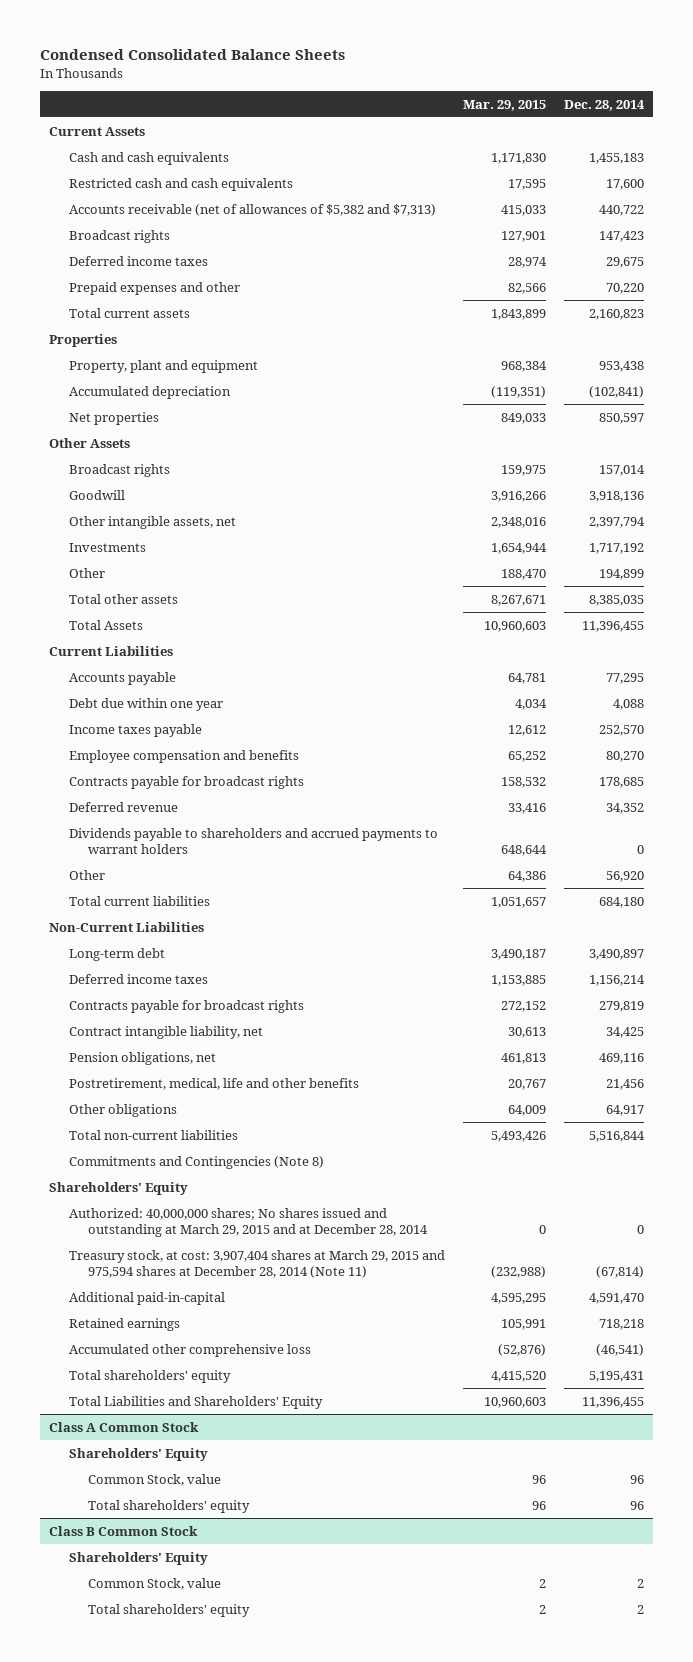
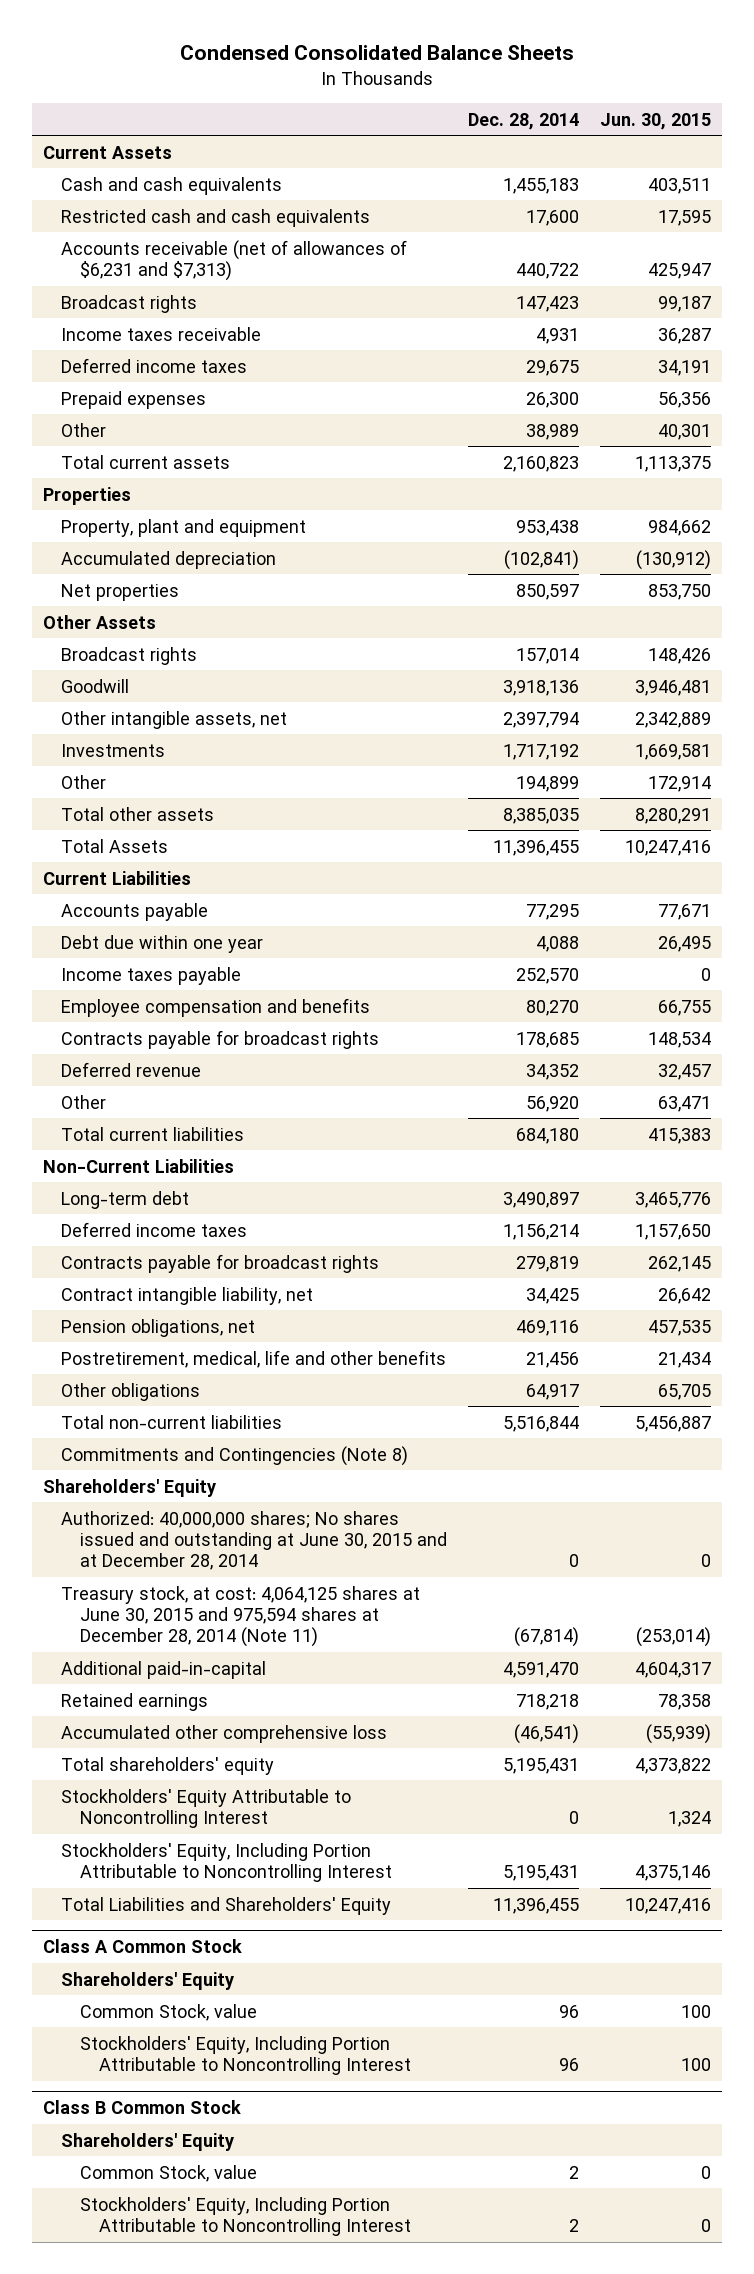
- | Mar. 29, 2015 | Dec. 28, 2014
+ | Dec. 28, 2014 | Jun. 30, 2015
- Accounts receivable (net of allowances of $5,382 and $7,313) | 415,033 | 440,722
+ Accounts receivable (net of allowances of $6,231 and $7,313) | 440,722 | 425,947
+ Income taxes receivable | 4,931 | 36,287
- Prepaid expenses and other | 82,566 | 70,220
+ Prepaid expenses | 26,300 | 56,356
+ Other | 38,989 | 40,301
- Dividends payable to shareholders and accrued payments to warrant holders | 648,644 | 0
- Authorized: 40,000,000 shares; No shares issued and outstanding at March 29, 2015 and at December 28, 2014 | 0 | 0
- Treasury stock, at cost: 3,907,404 shares at March 29, 2015 and 975,594 shares at December 28, 2014 (Note 11) | (232,988) | (67,814)
+ Authorized: 40,000,000 shares; No shares issued and outstanding at June 30, 2015 and at December 28, 2014 | 0 | 0
+ Treasury stock, at cost: 4,064,125 shares at June 30, 2015 and 975,594 shares at December 28, 2014 (Note 11) | (67,814) | (253,014)
+ Stockholders' Equity Attributable to Noncontrolling Interest | 0 | 1,324
+ Stockholders' Equity, Including Portion Attributable to Noncontrolling Interest | 5,195,431 | 4,375,146
@ Class A Common Stock
- Total shareholders' equity | 96 | 96
+ Stockholders' Equity, Including Portion Attributable to Noncontrolling Interest | 96 | 100
@ Class B Common Stock
- Total shareholders' equity | 2 | 2
+ Stockholders' Equity, Including Portion Attributable to Noncontrolling Interest | 2 | 0

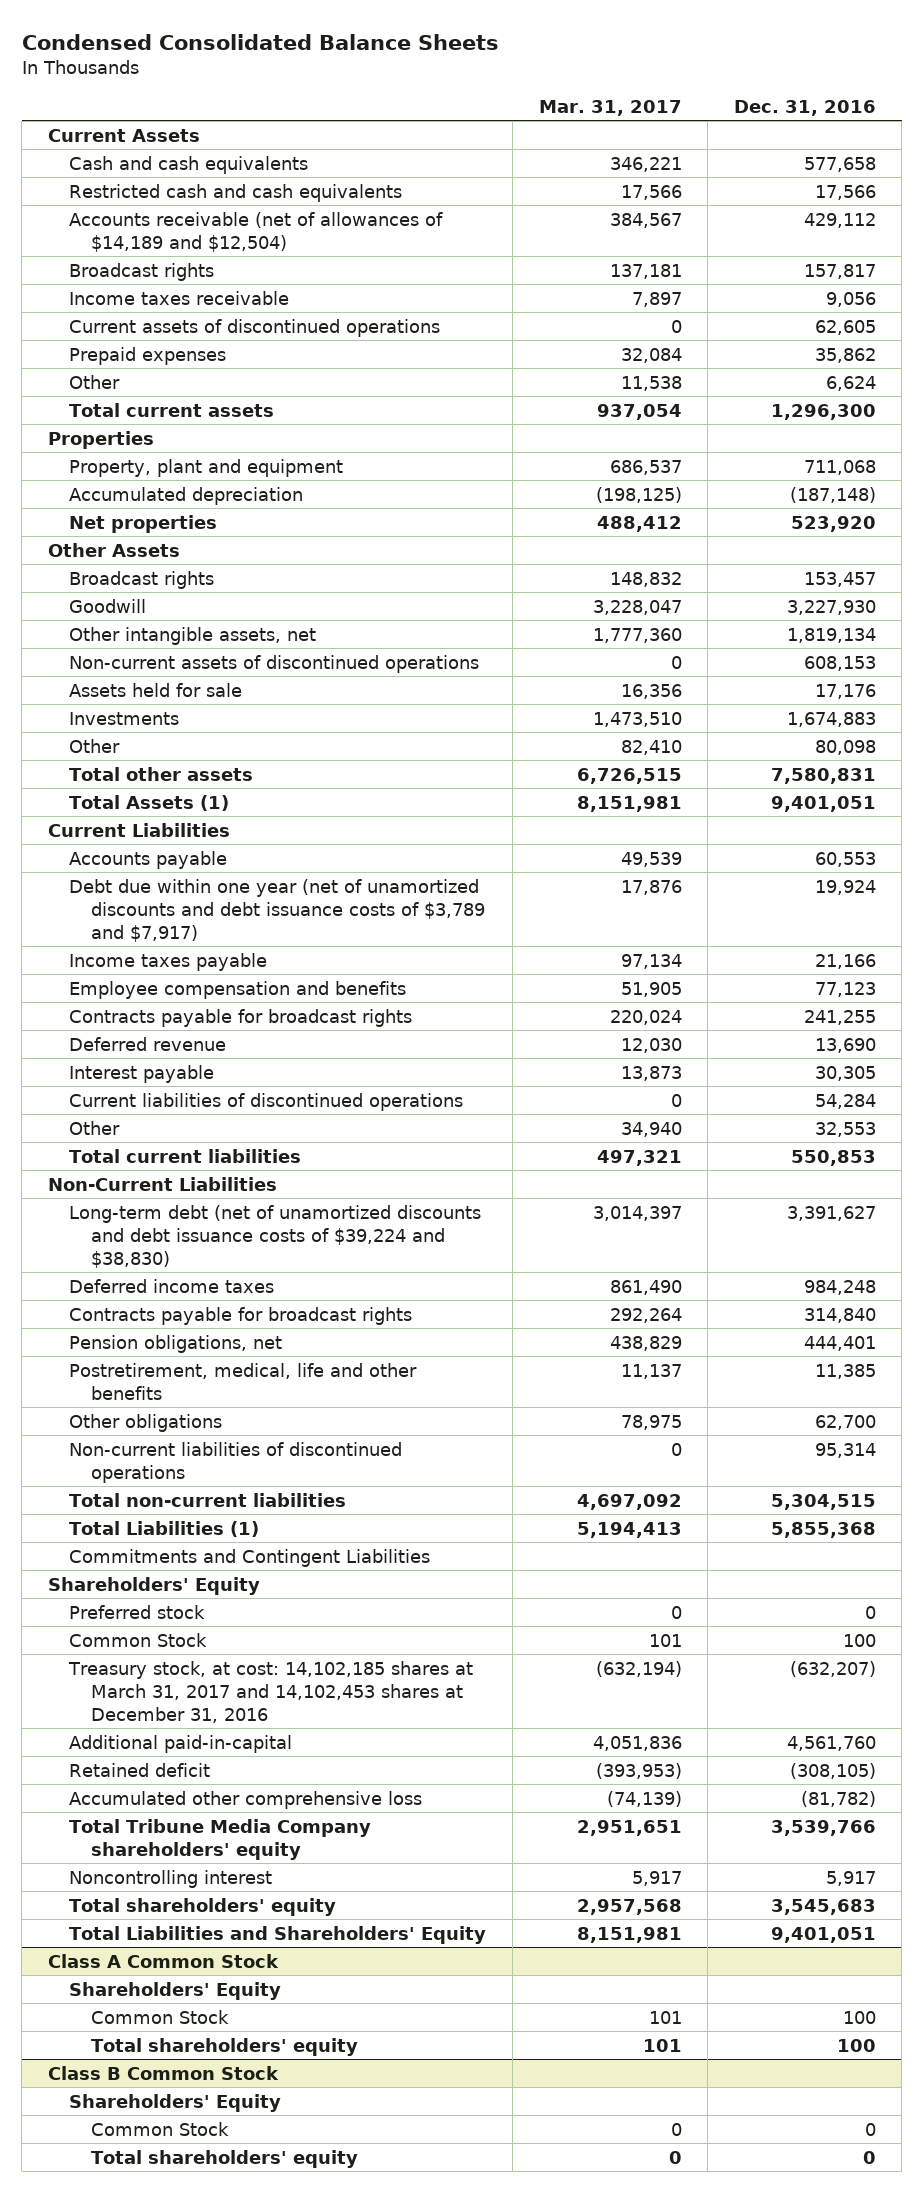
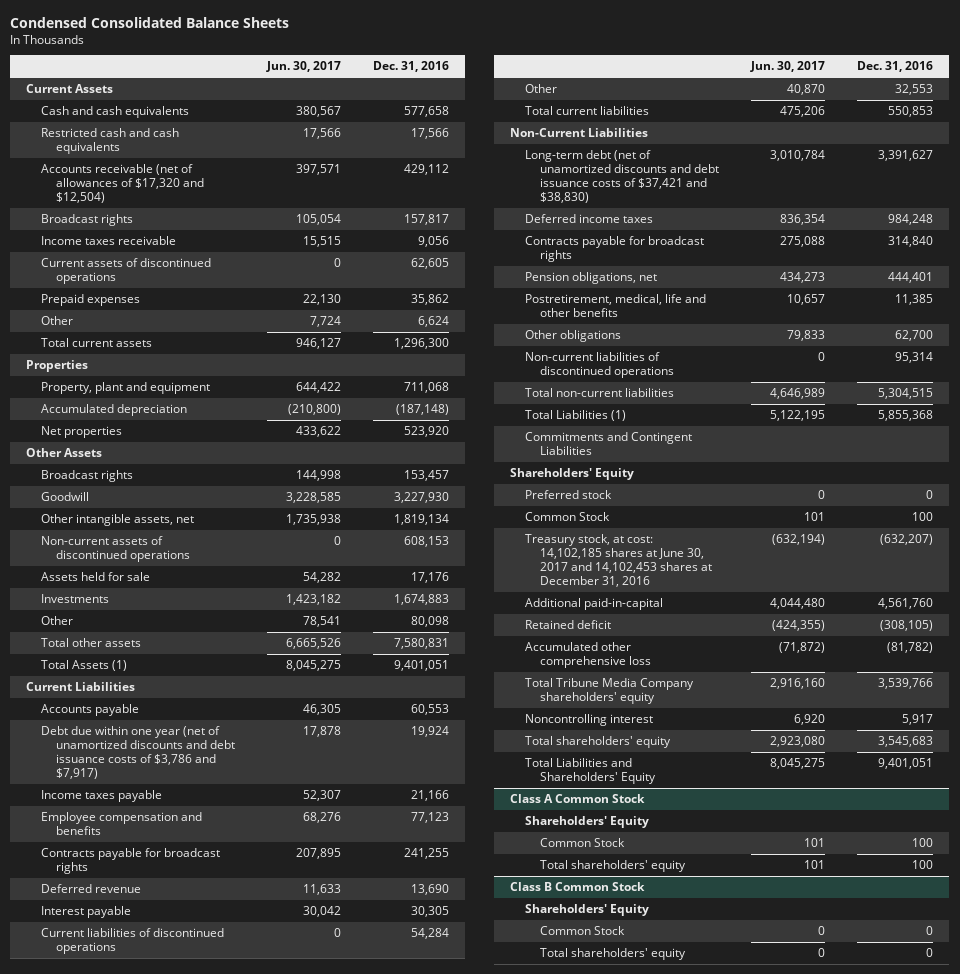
- | Mar. 31, 2017 | Dec. 31, 2016
+ | Jun. 30, 2017 | Dec. 31, 2016
- Accounts receivable (net of allowances of $14,189 and $12,504) | 384,567 | 429,112
+ Accounts receivable (net of allowances of $17,320 and $12,504) | 397,571 | 429,112
- Debt due within one year (net of unamortized discounts and debt issuance costs of $3,789 and $7,917) | 17,876 | 19,924
+ Debt due within one year (net of unamortized discounts and debt issuance costs of $3,786 and $7,917) | 17,878 | 19,924
- Long-term debt (net of unamortized discounts and debt issuance costs of $39,224 and $38,830) | 3,014,397 | 3,391,627
+ Long-term debt (net of unamortized discounts and debt issuance costs of $37,421 and $38,830) | 3,010,784 | 3,391,627
- Treasury stock, at cost: 14,102,185 shares at March 31, 2017 and 14,102,453 shares at December 31, 2016 | (632,194) | (632,207)
+ Treasury stock, at cost: 14,102,185 shares at June 30, 2017 and 14,102,453 shares at December 31, 2016 | (632,194) | (632,207)

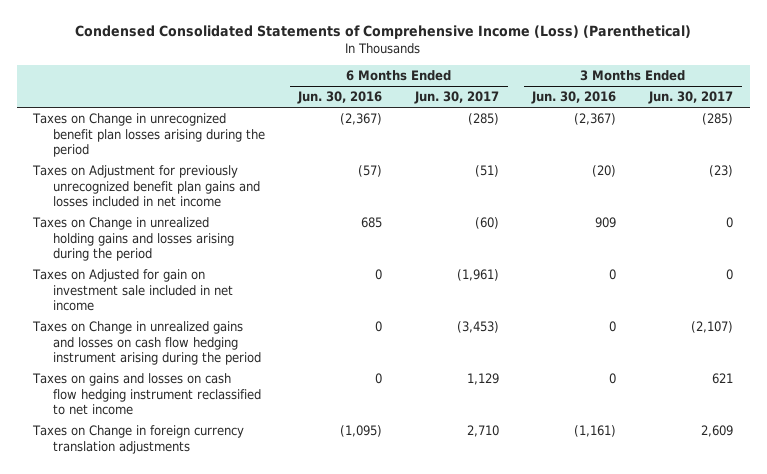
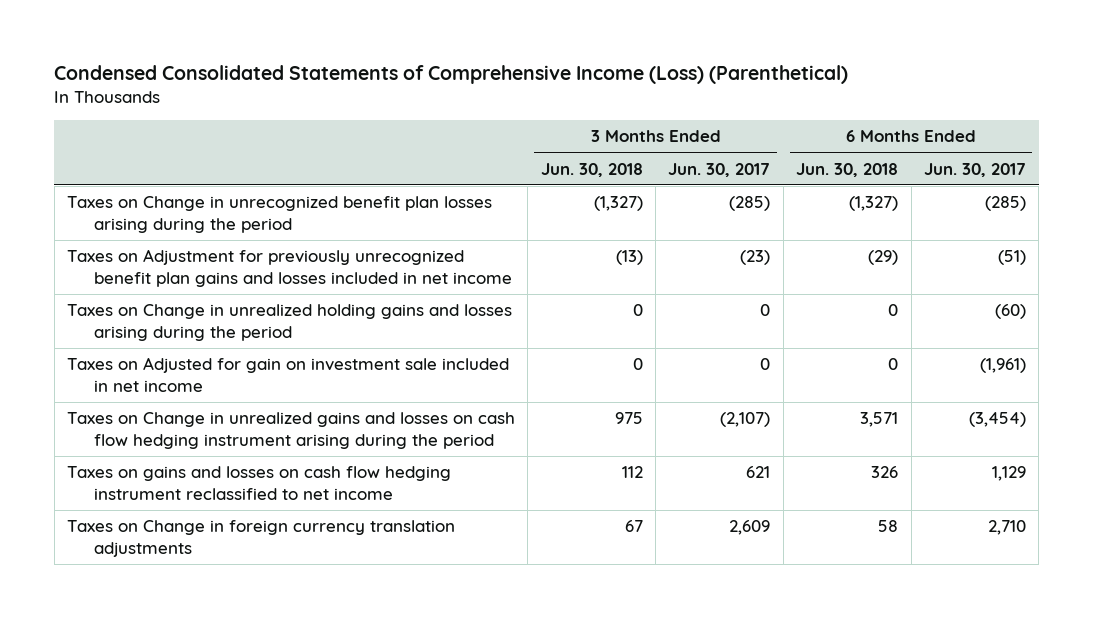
- | 6 Months Ended Jun. 30, 2016 | 6 Months Ended Jun. 30, 2017 | 3 Months Ended Jun. 30, 2016 | 3 Months Ended Jun. 30, 2017
+ | 3 Months Ended Jun. 30, 2018 | 3 Months Ended Jun. 30, 2017 | 6 Months Ended Jun. 30, 2018 | 6 Months Ended Jun. 30, 2017
- Taxes on Change in unrealized gains and losses on cash flow hedging instrument arising during the period | 0 | (3,453) | 0 | (2,107)
+ Taxes on Change in unrealized gains and losses on cash flow hedging instrument arising during the period | 975 | (2,107) | 3,571 | (3,454)

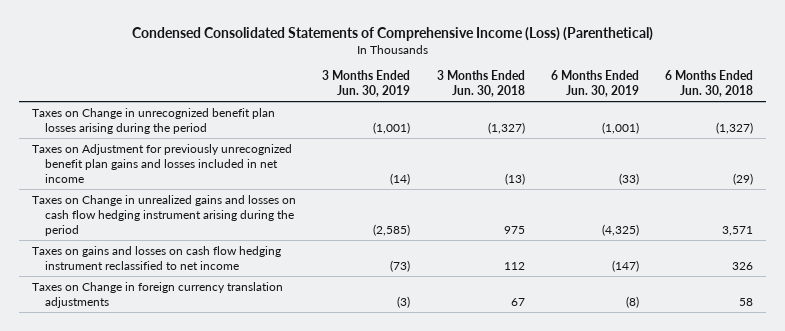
- | 3 Months Ended Jun. 30, 2018 | 3 Months Ended Jun. 30, 2017 | 6 Months Ended Jun. 30, 2018 | 6 Months Ended Jun. 30, 2017
+ | 3 Months Ended Jun. 30, 2019 | 3 Months Ended Jun. 30, 2018 | 6 Months Ended Jun. 30, 2019 | 6 Months Ended Jun. 30, 2018
- Taxes on Change in unrealized holding gains and losses arising during the period | 0 | 0 | 0 | (60)
- Taxes on Adjusted for gain on investment sale included in net income | 0 | 0 | 0 | (1,961)

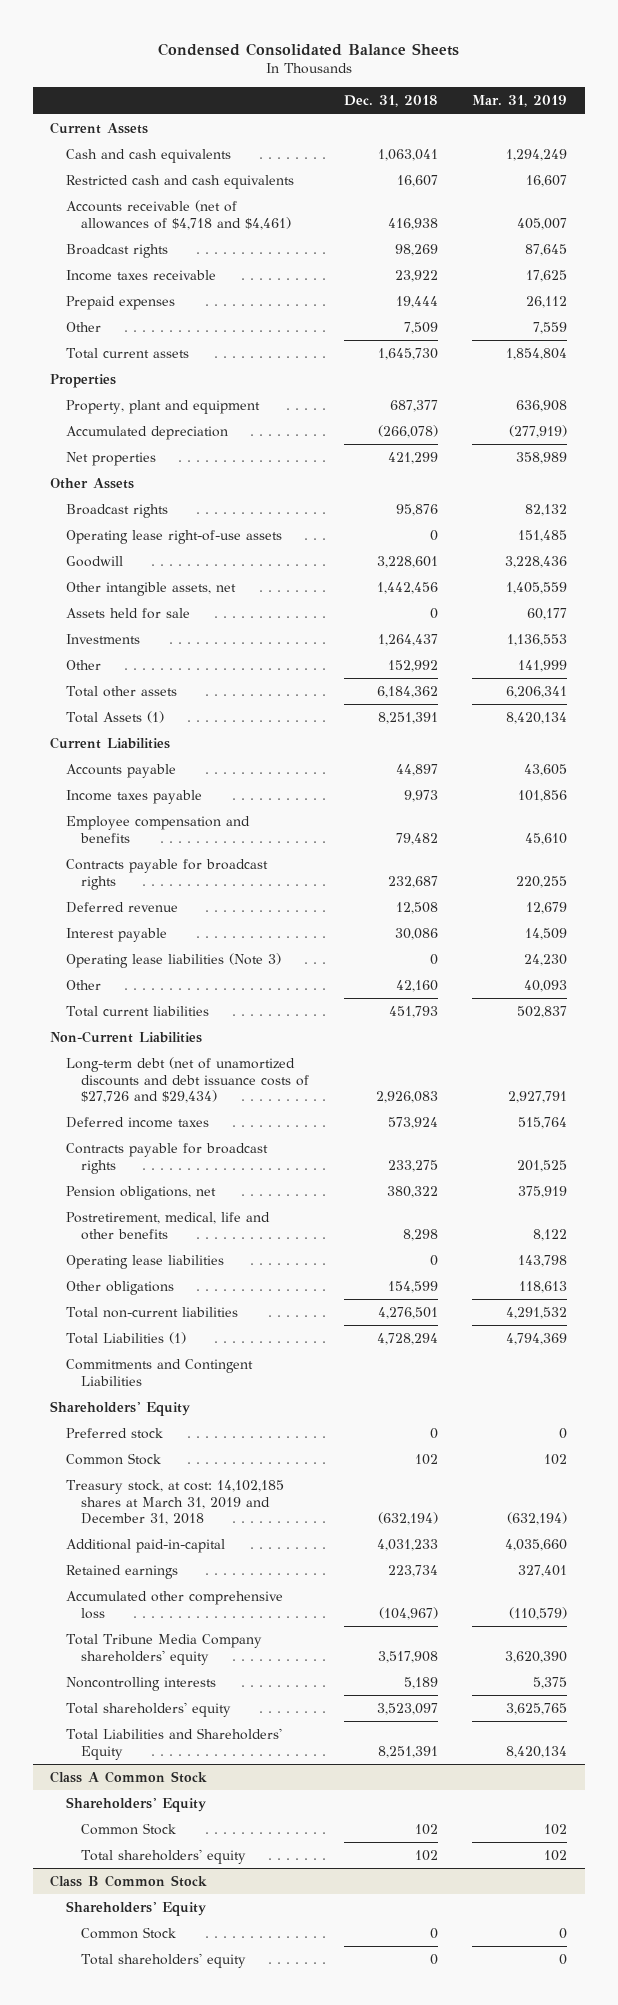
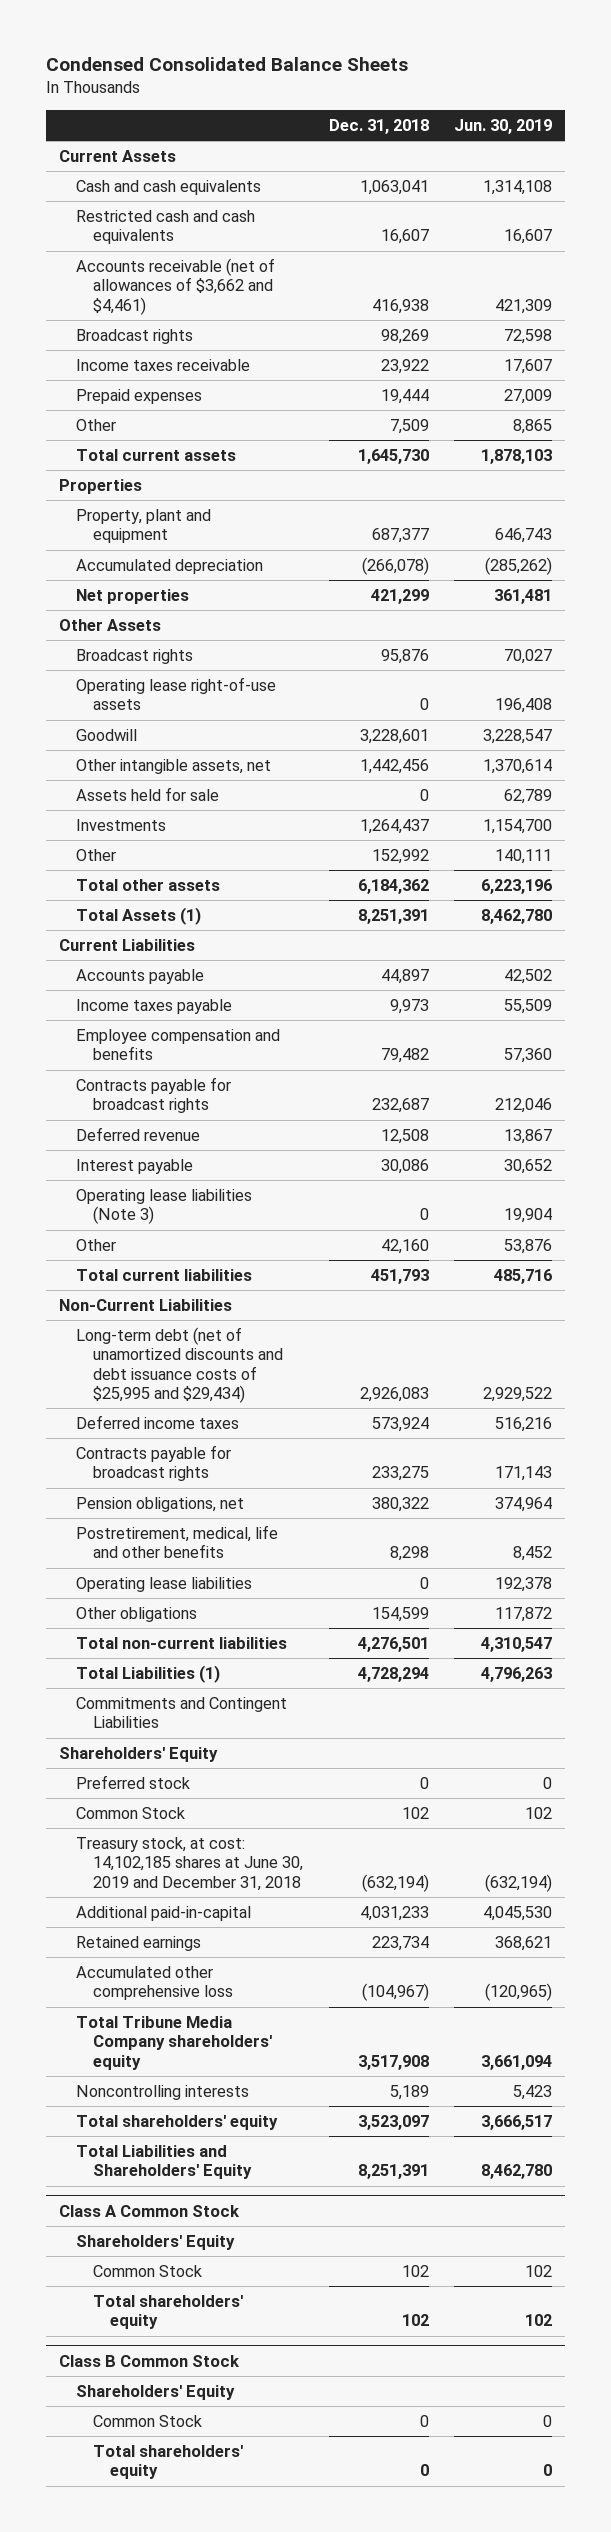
- | Dec. 31, 2018 | Mar. 31, 2019
+ | Dec. 31, 2018 | Jun. 30, 2019
- Accounts receivable (net of allowances of $4,718 and $4,461) | 416,938 | 405,007
+ Accounts receivable (net of allowances of $3,662 and $4,461) | 416,938 | 421,309
- Long-term debt (net of unamortized discounts and debt issuance costs of $27,726 and $29,434) | 2,926,083 | 2,927,791
+ Long-term debt (net of unamortized discounts and debt issuance costs of $25,995 and $29,434) | 2,926,083 | 2,929,522
- Treasury stock, at cost: 14,102,185 shares at March 31, 2019 and December 31, 2018 | (632,194) | (632,194)
+ Treasury stock, at cost: 14,102,185 shares at June 30, 2019 and December 31, 2018 | (632,194) | (632,194)

